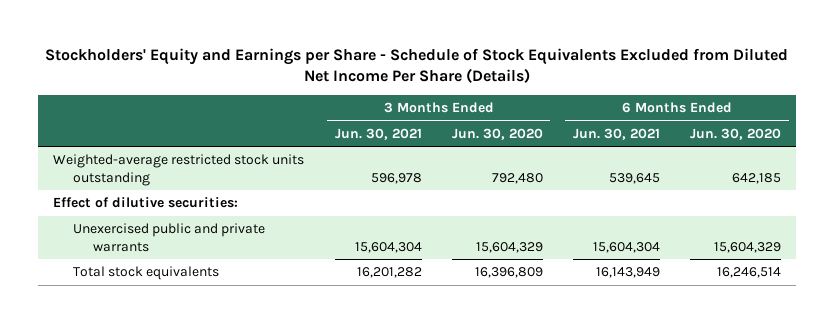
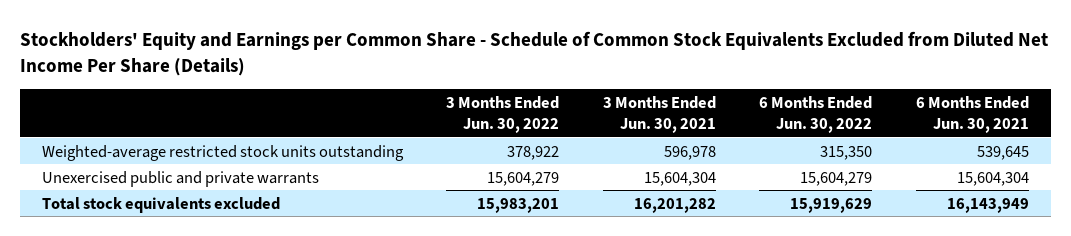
- Stockholders' Equity and Earnings per Share - Schedule of Stock Equivalents Excluded from Diluted Net Income Per Share (Details)
+ Stockholders' Equity and Earnings per Common Share - Schedule of Common Stock Equivalents Excluded from Diluted Net Income Per Share (Details)
- | 3 Months Ended Jun. 30, 2021 | 3 Months Ended Jun. 30, 2020 | 6 Months Ended Jun. 30, 2021 | 6 Months Ended Jun. 30, 2020
+ | 3 Months Ended Jun. 30, 2022 | 3 Months Ended Jun. 30, 2021 | 6 Months Ended Jun. 30, 2022 | 6 Months Ended Jun. 30, 2021
- Effect of dilutive securities:
- Total stock equivalents | 16,201,282 | 16,396,809 | 16,143,949 | 16,246,514
+ Total stock equivalents excluded | 15,983,201 | 16,201,282 | 15,919,629 | 16,143,949

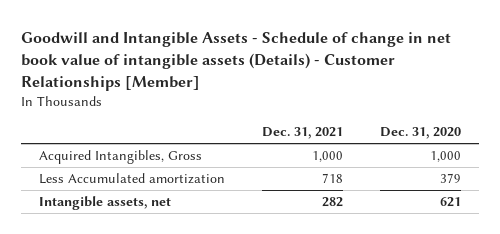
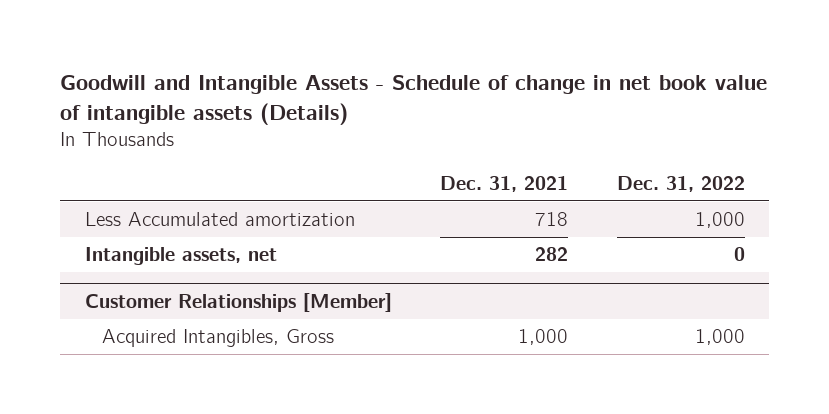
- Goodwill and Intangible Assets - Schedule of change in net book value of intangible assets (Details) - Customer Relationships [Member]
+ Goodwill and Intangible Assets - Schedule of change in net book value of intangible assets (Details)
- | Dec. 31, 2021 | Dec. 31, 2020
+ | Dec. 31, 2021 | Dec. 31, 2022
- Acquired Intangibles, Gross | 1,000 | 1,000
+ Customer Relationships [Member]
+ Acquired Intangibles, Gross | 1,000 | 1,000

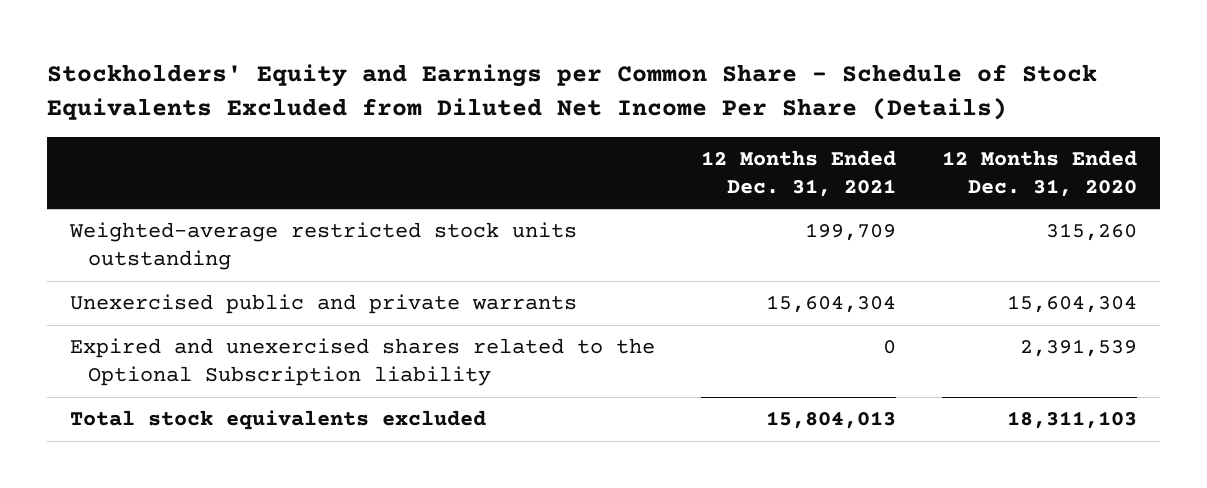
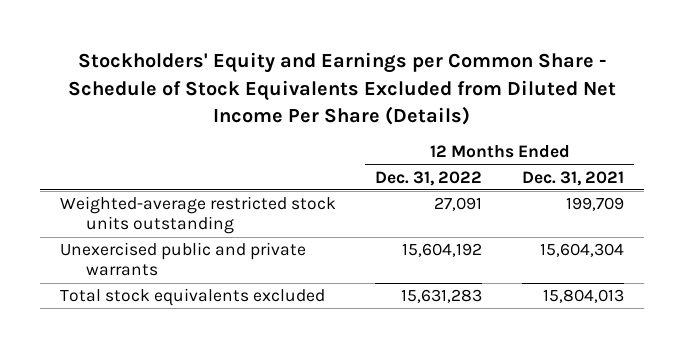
- | 12 Months Ended Dec. 31, 2021 | 12 Months Ended Dec. 31, 2020
+ | 12 Months Ended Dec. 31, 2022 | 12 Months Ended Dec. 31, 2021
- Expired and unexercised shares related to the Optional Subscription liability | 0 | 2,391,539

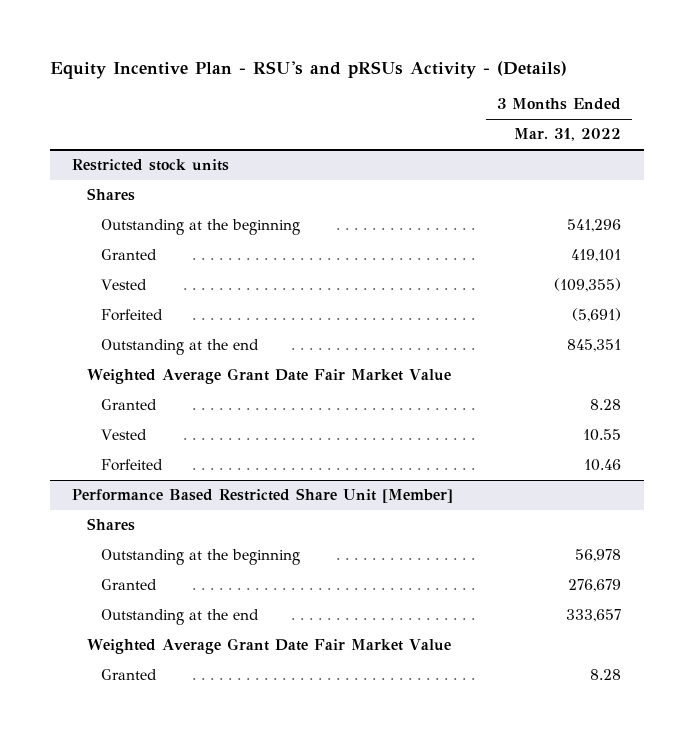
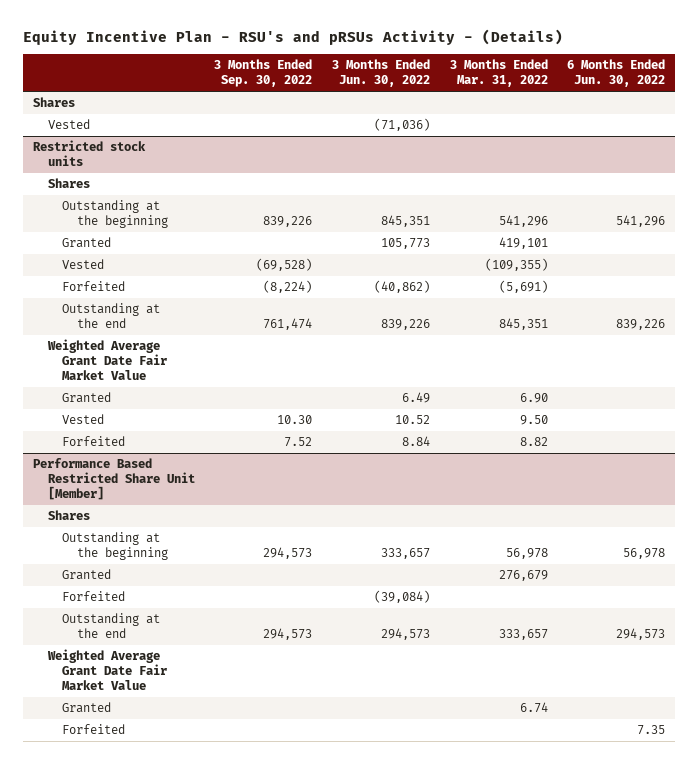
- | 3 Months Ended Mar. 31, 2022
+ | 3 Months Ended Sep. 30, 2022 | 3 Months Ended Jun. 30, 2022 | 3 Months Ended Mar. 31, 2022 | 6 Months Ended Jun. 30, 2022
+ Shares
+ Vested | | (71,036) | |
@ Restricted stock units
- Granted | 8.28
- Vested | 10.55
- Forfeited | 10.46
+ Granted | | 6.49 | 6.90 |
+ Vested | 10.30 | 10.52 | 9.50 |
+ Forfeited | 7.52 | 8.84 | 8.82 |
@ Performance Based Restricted Share Unit [Member]
+ Forfeited | | (39,084) | |
- Granted | 8.28
+ Granted | | | 6.74 |
+ Forfeited | | | | 7.35

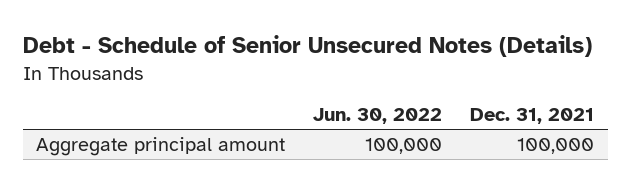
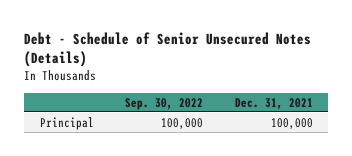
- | Jun. 30, 2022 | Dec. 31, 2021
+ | Sep. 30, 2022 | Dec. 31, 2021
- Aggregate principal amount | 100,000 | 100,000
+ Principal | 100,000 | 100,000

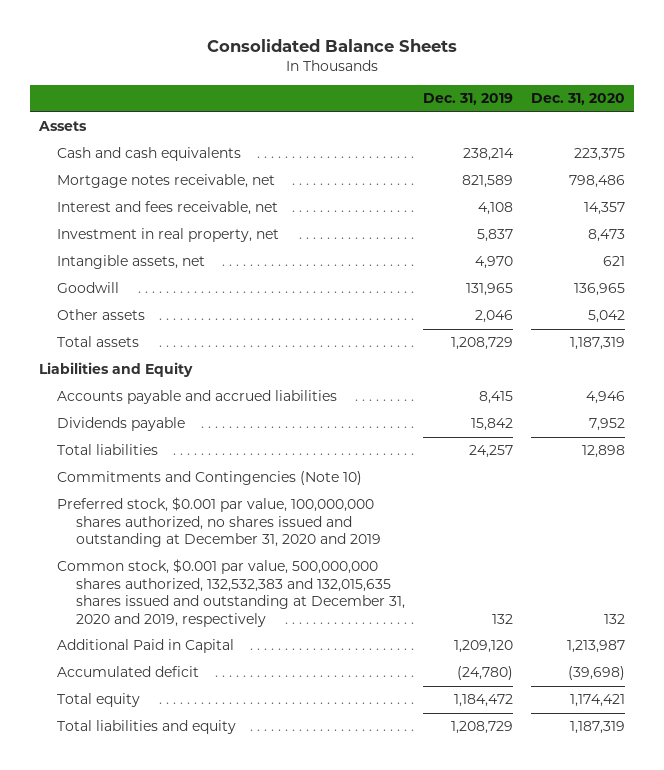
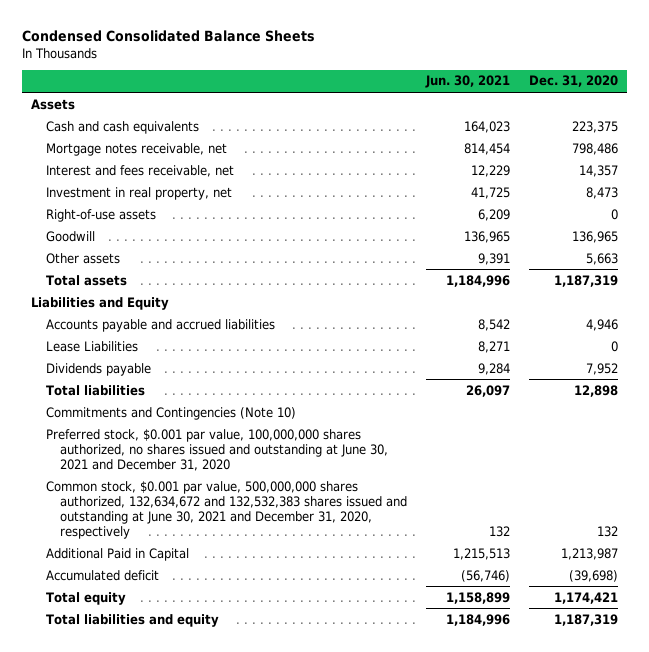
- Consolidated Balance Sheets
+ Condensed Consolidated Balance Sheets
- | Dec. 31, 2019 | Dec. 31, 2020
+ | Jun. 30, 2021 | Dec. 31, 2020
- Intangible assets, net | 4,970 | 621
+ Right-of-use assets | 6,209 | 0
- Other assets | 2,046 | 5,042
+ Other assets | 9,391 | 5,663
+ Lease Liabilities | 8,271 | 0
- Preferred stock, $0.001 par value, 100,000,000 shares authorized, no shares issued and outstanding at December 31, 2020 and 2019
- Common stock, $0.001 par value, 500,000,000 shares authorized, 132,532,383 and 132,015,635 shares issued and outstanding at December 31, 2020 and 2019, respectively | 132 | 132
+ Preferred stock, $0.001 par value, 100,000,000 shares authorized, no shares issued and outstanding at June 30, 2021 and December 31, 2020
+ Common stock, $0.001 par value, 500,000,000 shares authorized, 132,634,672 and 132,532,383 shares issued and outstanding at June 30, 2021 and December 31, 2020, respectively | 132 | 132

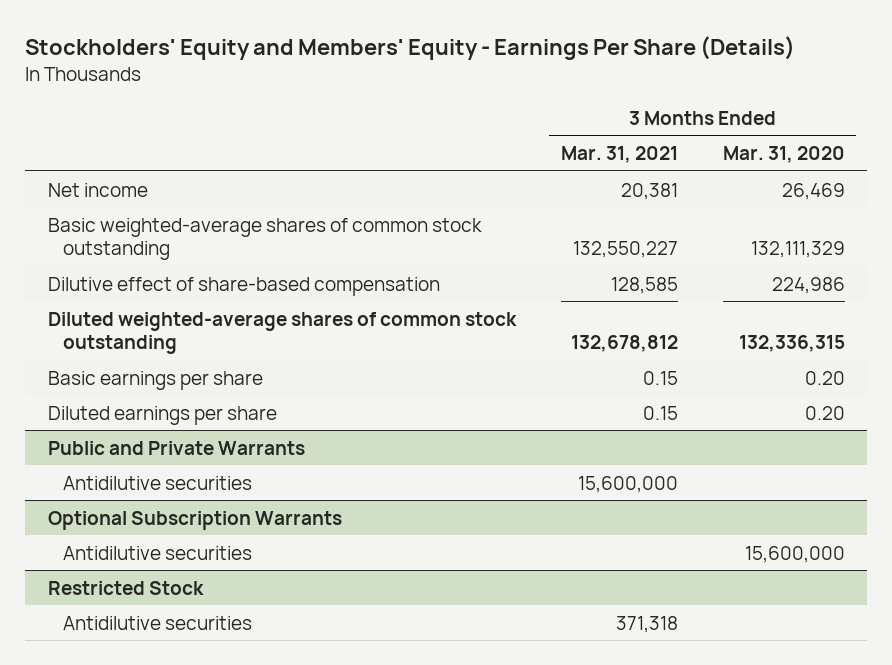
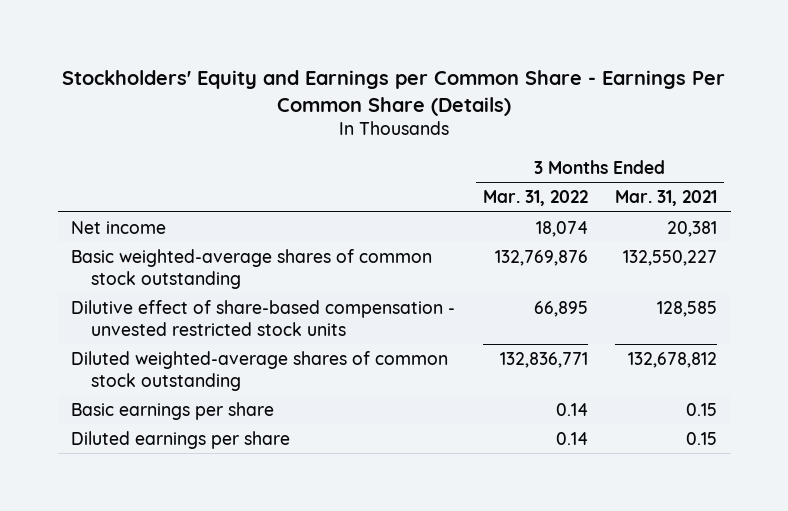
- Stockholders' Equity and Members' Equity - Earnings Per Share (Details)
+ Stockholders' Equity and Earnings per Common Share - Earnings Per Common Share (Details)
- | 3 Months Ended Mar. 31, 2021 | 3 Months Ended Mar. 31, 2020
+ | 3 Months Ended Mar. 31, 2022 | 3 Months Ended Mar. 31, 2021
- Dilutive effect of share-based compensation | 128,585 | 224,986
+ Dilutive effect of share-based compensation - unvested restricted stock units | 66,895 | 128,585
- Public and Private Warrants
- Antidilutive securities | 15,600,000 |
- Optional Subscription Warrants
- Antidilutive securities | | 15,600,000
- Restricted Stock
- Antidilutive securities | 371,318 |

